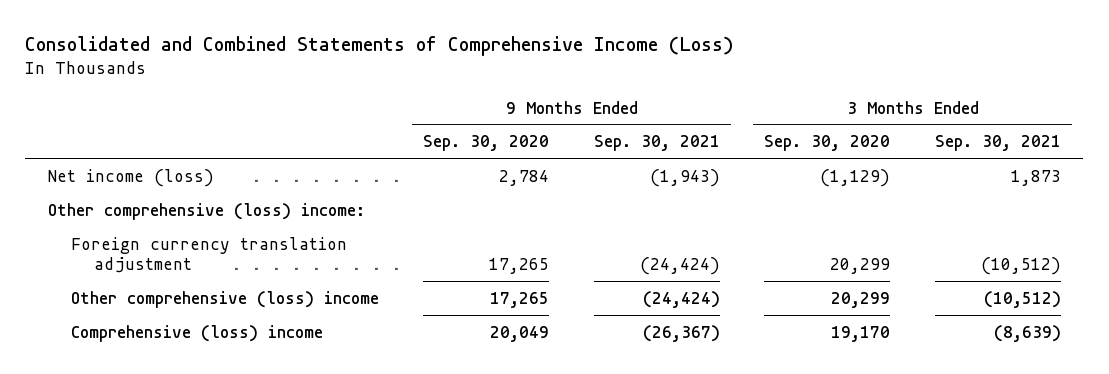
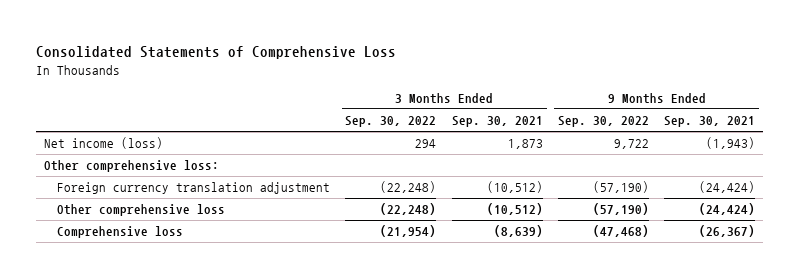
- Consolidated and Combined Statements of Comprehensive Income (Loss)
+ Consolidated Statements of Comprehensive Loss
- | 9 Months Ended Sep. 30, 2020 | 9 Months Ended Sep. 30, 2021 | 3 Months Ended Sep. 30, 2020 | 3 Months Ended Sep. 30, 2021
+ | 3 Months Ended Sep. 30, 2022 | 3 Months Ended Sep. 30, 2021 | 9 Months Ended Sep. 30, 2022 | 9 Months Ended Sep. 30, 2021
- Other comprehensive (loss) income:
+ Other comprehensive loss:
- Other comprehensive (loss) income | 17,265 | (24,424) | 20,299 | (10,512)
- Comprehensive (loss) income | 20,049 | (26,367) | 19,170 | (8,639)
+ Other comprehensive loss | (22,248) | (10,512) | (57,190) | (24,424)
+ Comprehensive loss | (21,954) | (8,639) | (47,468) | (26,367)

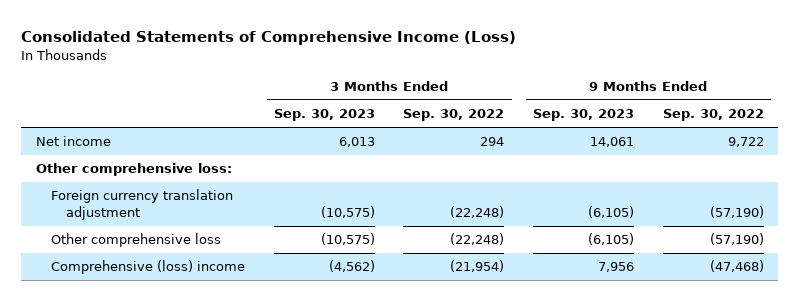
- Consolidated Statements of Comprehensive Loss
+ Consolidated Statements of Comprehensive Income (Loss)
- | 3 Months Ended Sep. 30, 2022 | 3 Months Ended Sep. 30, 2021 | 9 Months Ended Sep. 30, 2022 | 9 Months Ended Sep. 30, 2021
+ | 3 Months Ended Sep. 30, 2023 | 3 Months Ended Sep. 30, 2022 | 9 Months Ended Sep. 30, 2023 | 9 Months Ended Sep. 30, 2022
- Net income (loss) | 294 | 1,873 | 9,722 | (1,943)
+ Net income | 6,013 | 294 | 14,061 | 9,722
- Comprehensive loss | (21,954) | (8,639) | (47,468) | (26,367)
+ Comprehensive (loss) income | (4,562) | (21,954) | 7,956 | (47,468)

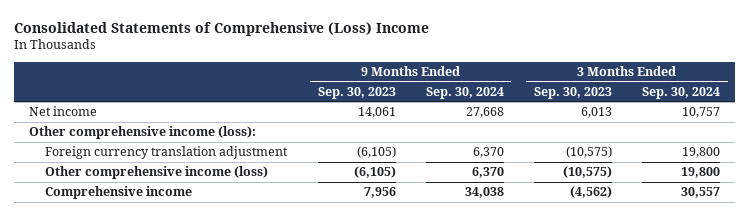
- Consolidated Statements of Comprehensive Income (Loss)
+ Consolidated Statements of Comprehensive (Loss) Income
- | 3 Months Ended Sep. 30, 2023 | 3 Months Ended Sep. 30, 2022 | 9 Months Ended Sep. 30, 2023 | 9 Months Ended Sep. 30, 2022
+ | 9 Months Ended Sep. 30, 2023 | 9 Months Ended Sep. 30, 2024 | 3 Months Ended Sep. 30, 2023 | 3 Months Ended Sep. 30, 2024
- Other comprehensive loss:
+ Other comprehensive income (loss):
- Other comprehensive loss | (10,575) | (22,248) | (6,105) | (57,190)
- Comprehensive (loss) income | (4,562) | (21,954) | 7,956 | (47,468)
+ Other comprehensive income (loss) | (6,105) | 6,370 | (10,575) | 19,800
+ Comprehensive income | 7,956 | 34,038 | (4,562) | 30,557

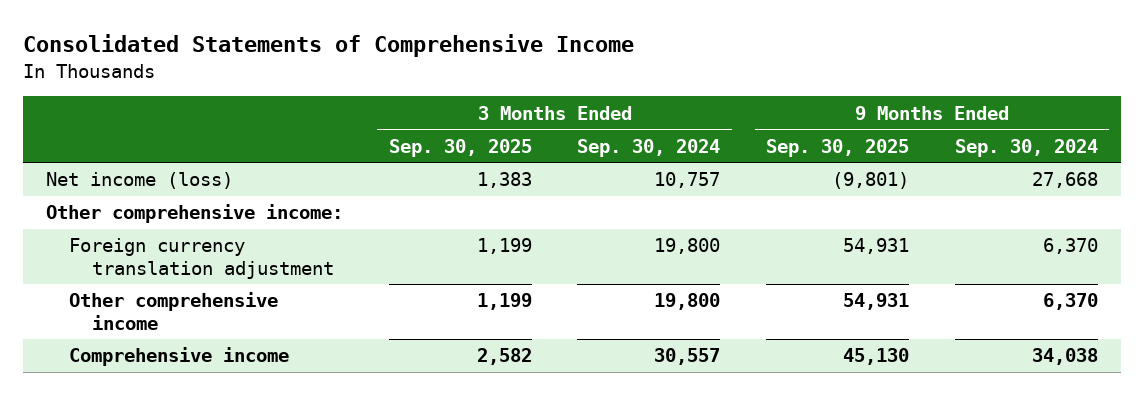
- Consolidated Statements of Comprehensive (Loss) Income
+ Consolidated Statements of Comprehensive Income
- | 9 Months Ended Sep. 30, 2023 | 9 Months Ended Sep. 30, 2024 | 3 Months Ended Sep. 30, 2023 | 3 Months Ended Sep. 30, 2024
+ | 3 Months Ended Sep. 30, 2025 | 3 Months Ended Sep. 30, 2024 | 9 Months Ended Sep. 30, 2025 | 9 Months Ended Sep. 30, 2024
- Net income | 14,061 | 27,668 | 6,013 | 10,757
- Other comprehensive income (loss):
+ Net income (loss) | 1,383 | 10,757 | (9,801) | 27,668
+ Other comprehensive income:
- Other comprehensive income (loss) | (6,105) | 6,370 | (10,575) | 19,800
+ Other comprehensive income | 1,199 | 19,800 | 54,931 | 6,370

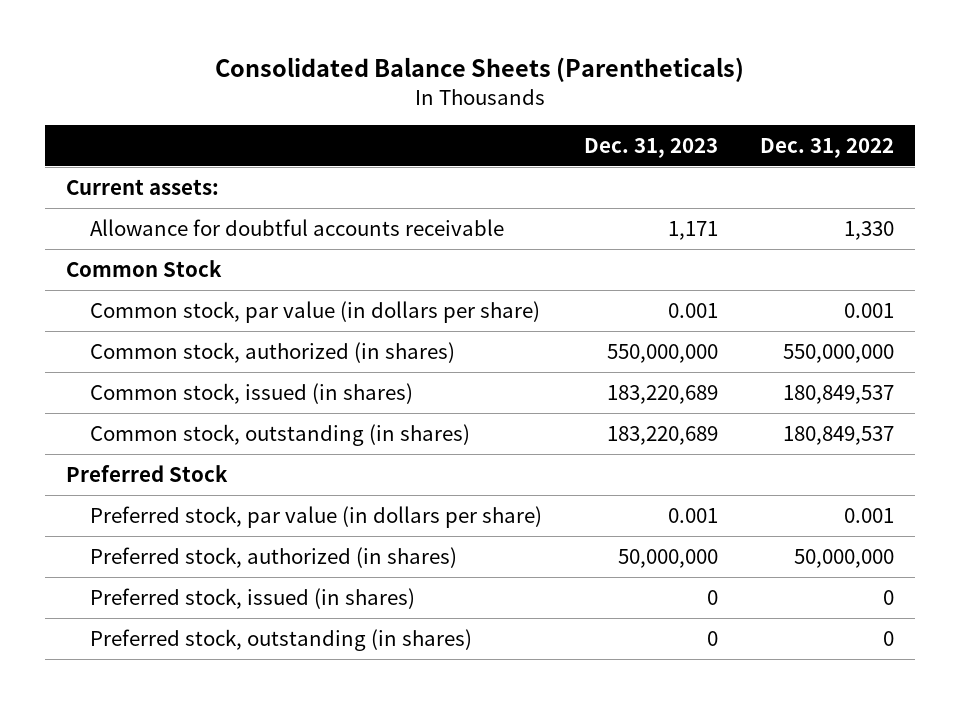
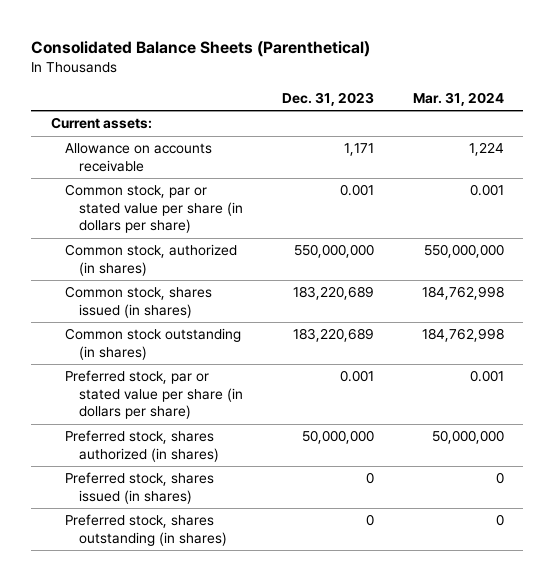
- Consolidated Balance Sheets (Parentheticals)
+ Consolidated Balance Sheets (Parenthetical)
- | Dec. 31, 2023 | Dec. 31, 2022
+ | Dec. 31, 2023 | Mar. 31, 2024
- Allowance for doubtful accounts receivable | 1,171 | 1,330
- Common Stock
- Common stock, par value (in dollars per share) | 0.001 | 0.001
+ Allowance on accounts receivable | 1,171 | 1,224
+ Common stock, par or stated value per share (in dollars per share) | 0.001 | 0.001
- Common stock, issued (in shares) | 183,220,689 | 180,849,537
- Common stock, outstanding (in shares) | 183,220,689 | 180,849,537
- Preferred Stock
- Preferred stock, par value (in dollars per share) | 0.001 | 0.001
- Preferred stock, authorized (in shares) | 50,000,000 | 50,000,000
- Preferred stock, issued (in shares) | 0 | 0
- Preferred stock, outstanding (in shares) | 0 | 0
+ Common stock, shares issued (in shares) | 183,220,689 | 184,762,998
+ Common stock outstanding (in shares) | 183,220,689 | 184,762,998
+ Preferred stock, par or stated value per share (in dollars per share) | 0.001 | 0.001
+ Preferred stock, shares authorized (in shares) | 50,000,000 | 50,000,000
+ Preferred stock, shares issued (in shares) | 0 | 0
+ Preferred stock, shares outstanding (in shares) | 0 | 0

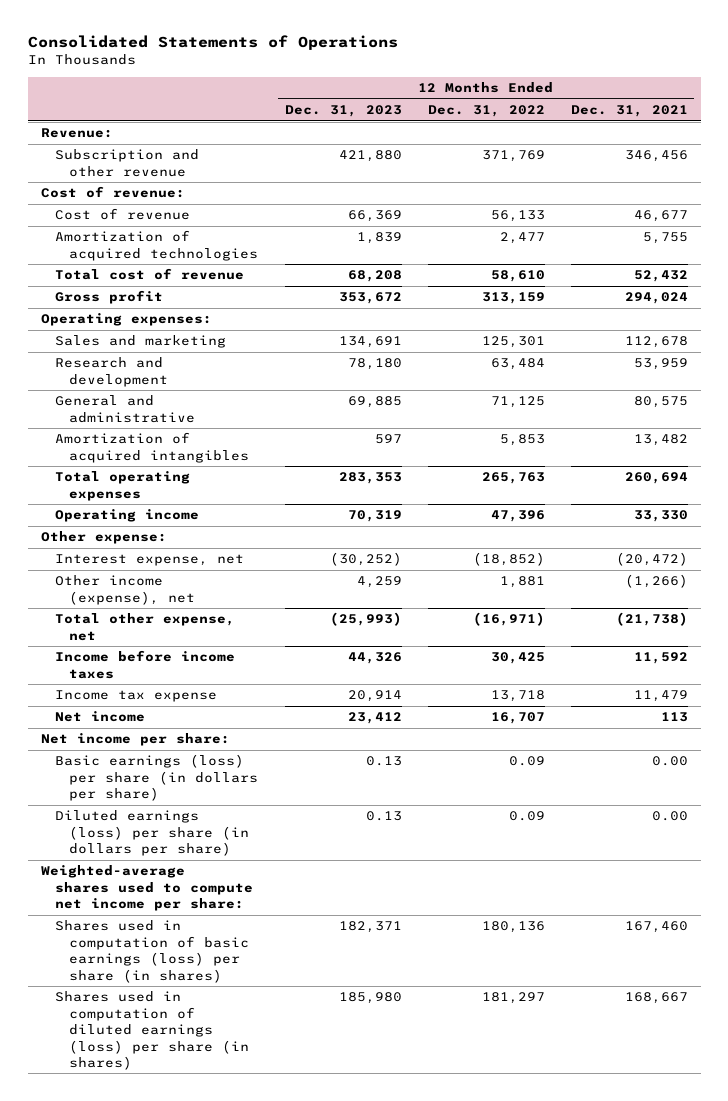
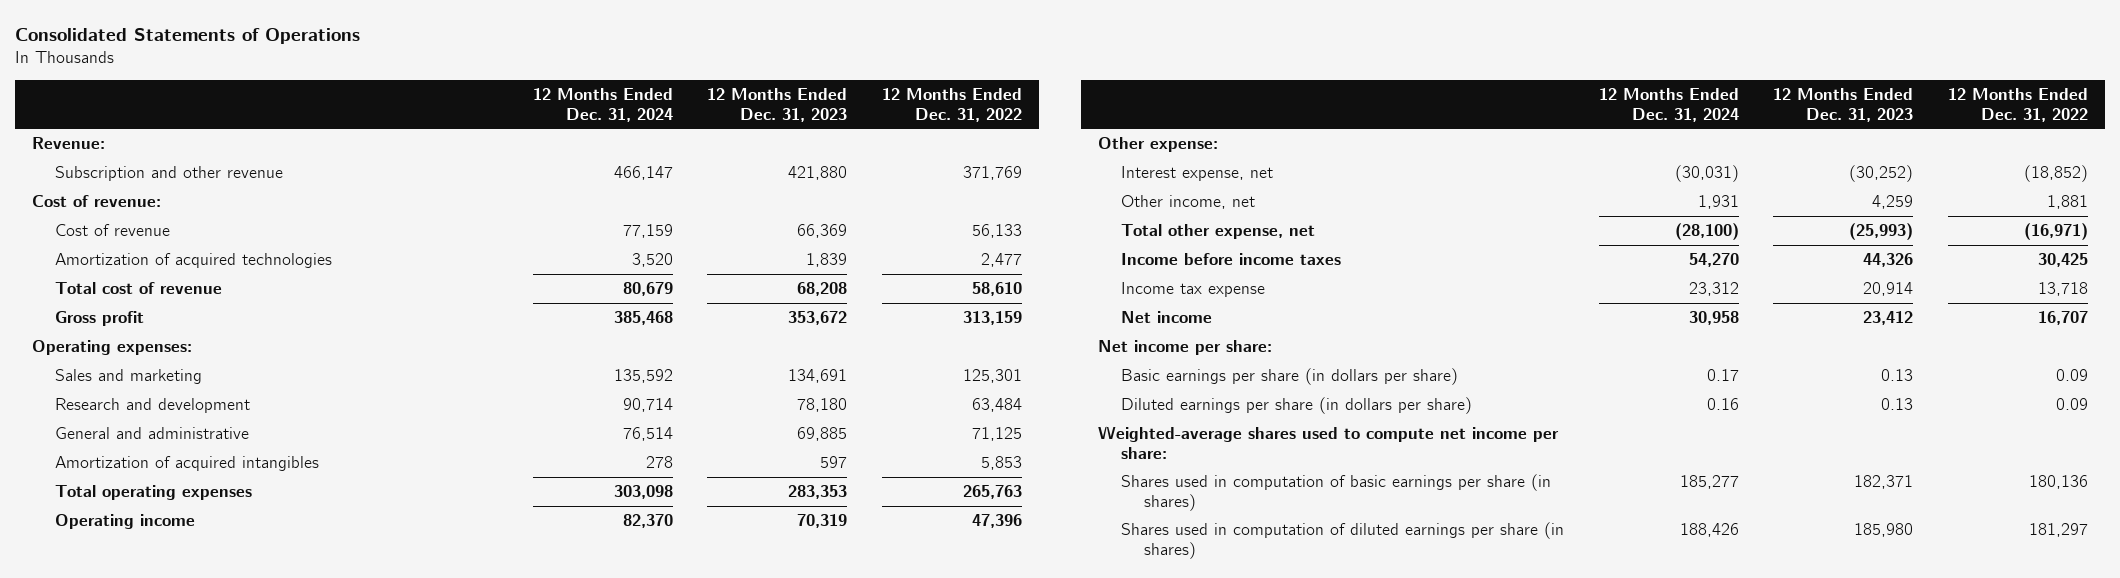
- | 12 Months Ended Dec. 31, 2023 | 12 Months Ended Dec. 31, 2022 | 12 Months Ended Dec. 31, 2021
+ | 12 Months Ended Dec. 31, 2024 | 12 Months Ended Dec. 31, 2023 | 12 Months Ended Dec. 31, 2022
- Other income (expense), net | 4,259 | 1,881 | (1,266)
+ Other income, net | 1,931 | 4,259 | 1,881
- Basic earnings (loss) per share (in dollars per share) | 0.13 | 0.09 | 0.00
- Diluted earnings (loss) per share (in dollars per share) | 0.13 | 0.09 | 0.00
+ Basic earnings per share (in dollars per share) | 0.17 | 0.13 | 0.09
+ Diluted earnings per share (in dollars per share) | 0.16 | 0.13 | 0.09
- Shares used in computation of basic earnings (loss) per share (in shares) | 182,371 | 180,136 | 167,460
- Shares used in computation of diluted earnings (loss) per share (in shares) | 185,980 | 181,297 | 168,667
+ Shares used in computation of basic earnings per share (in shares) | 185,277 | 182,371 | 180,136
+ Shares used in computation of diluted earnings per share (in shares) | 188,426 | 185,980 | 181,297

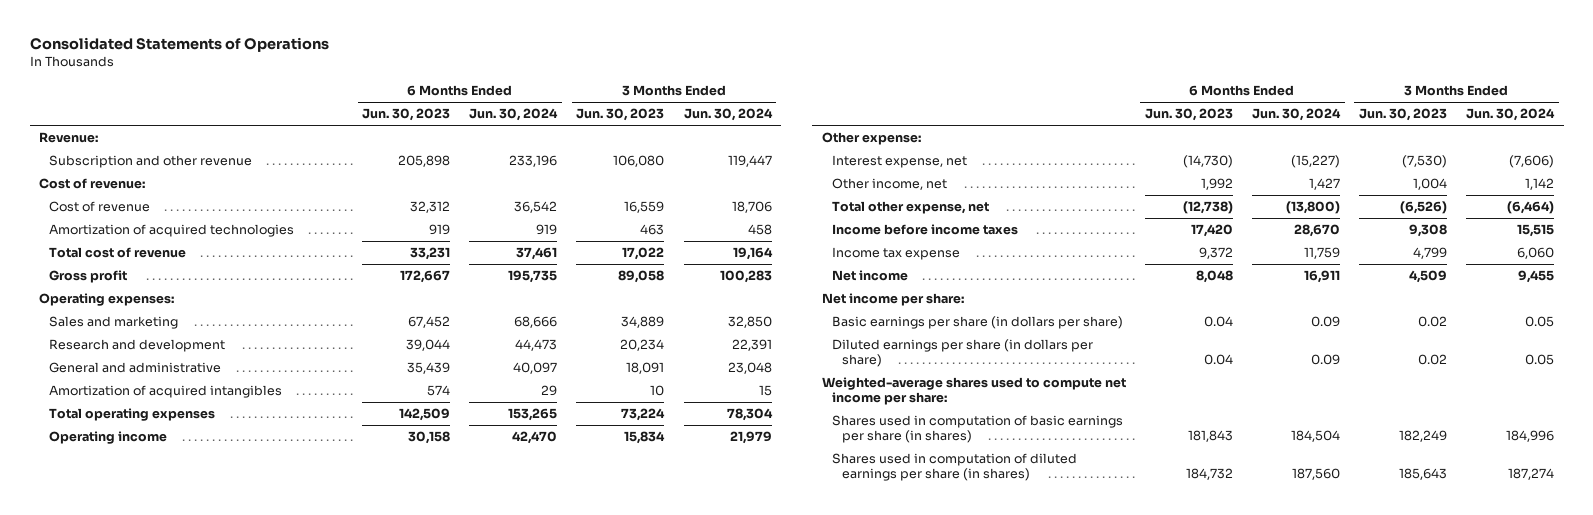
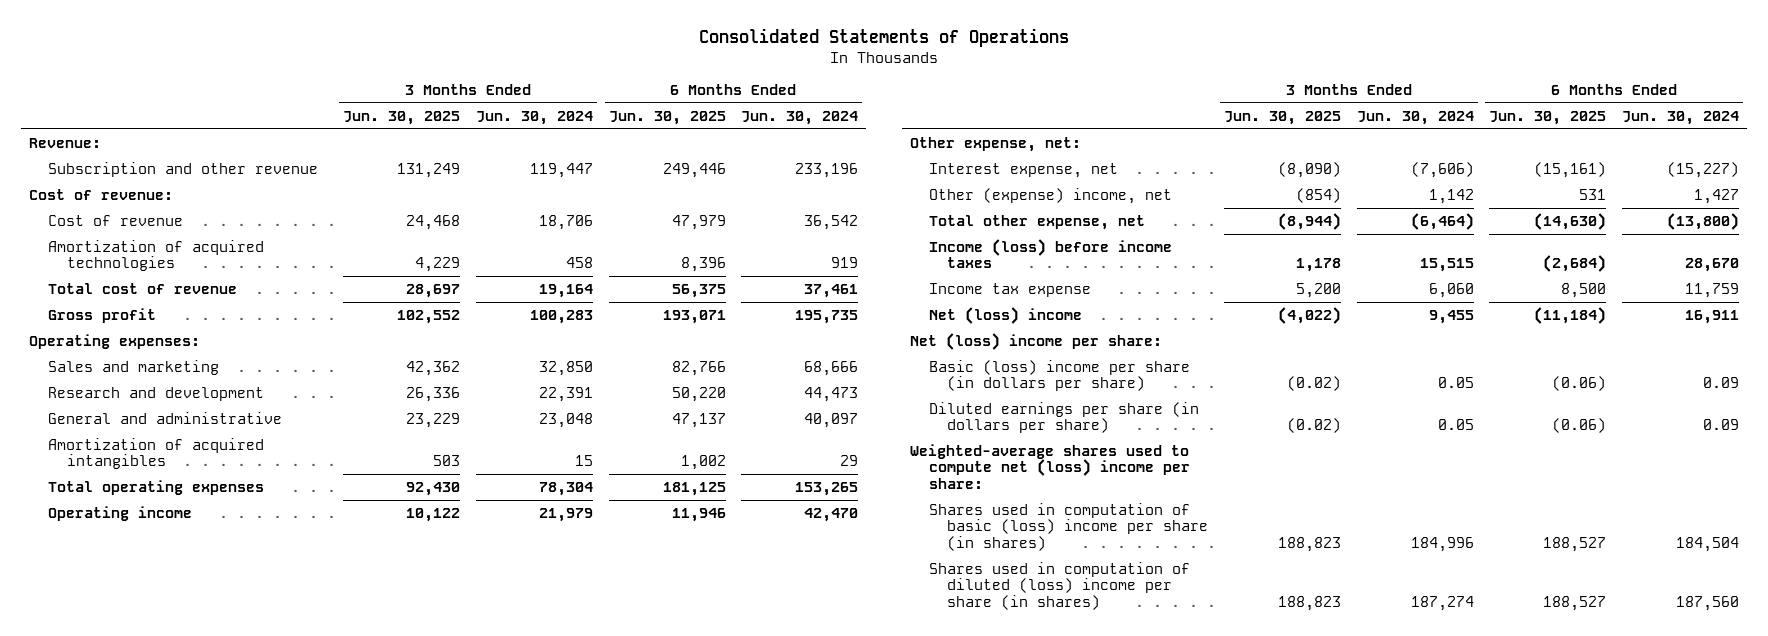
- | 6 Months Ended Jun. 30, 2023 | 6 Months Ended Jun. 30, 2024 | 3 Months Ended Jun. 30, 2023 | 3 Months Ended Jun. 30, 2024
+ | 3 Months Ended Jun. 30, 2025 | 3 Months Ended Jun. 30, 2024 | 6 Months Ended Jun. 30, 2025 | 6 Months Ended Jun. 30, 2024
- Other expense:
+ Other expense, net:
- Other income, net | 1,992 | 1,427 | 1,004 | 1,142
+ Other (expense) income, net | (854) | 1,142 | 531 | 1,427
- Income before income taxes | 17,420 | 28,670 | 9,308 | 15,515
+ Income (loss) before income taxes | 1,178 | 15,515 | (2,684) | 28,670
- Net income | 8,048 | 16,911 | 4,509 | 9,455
- Net income per share:
- Basic earnings per share (in dollars per share) | 0.04 | 0.09 | 0.02 | 0.05
+ Net (loss) income | (4,022) | 9,455 | (11,184) | 16,911
+ Net (loss) income per share:
+ Basic (loss) income per share (in dollars per share) | (0.02) | 0.05 | (0.06) | 0.09
- Weighted-average shares used to compute net income per share:
- Shares used in computation of basic earnings per share (in shares) | 181,843 | 184,504 | 182,249 | 184,996
- Shares used in computation of diluted earnings per share (in shares) | 184,732 | 187,560 | 185,643 | 187,274
+ Weighted-average shares used to compute net (loss) income per share:
+ Shares used in computation of basic (loss) income per share (in shares) | 188,823 | 184,996 | 188,527 | 184,504
+ Shares used in computation of diluted (loss) income per share (in shares) | 188,823 | 187,274 | 188,527 | 187,560

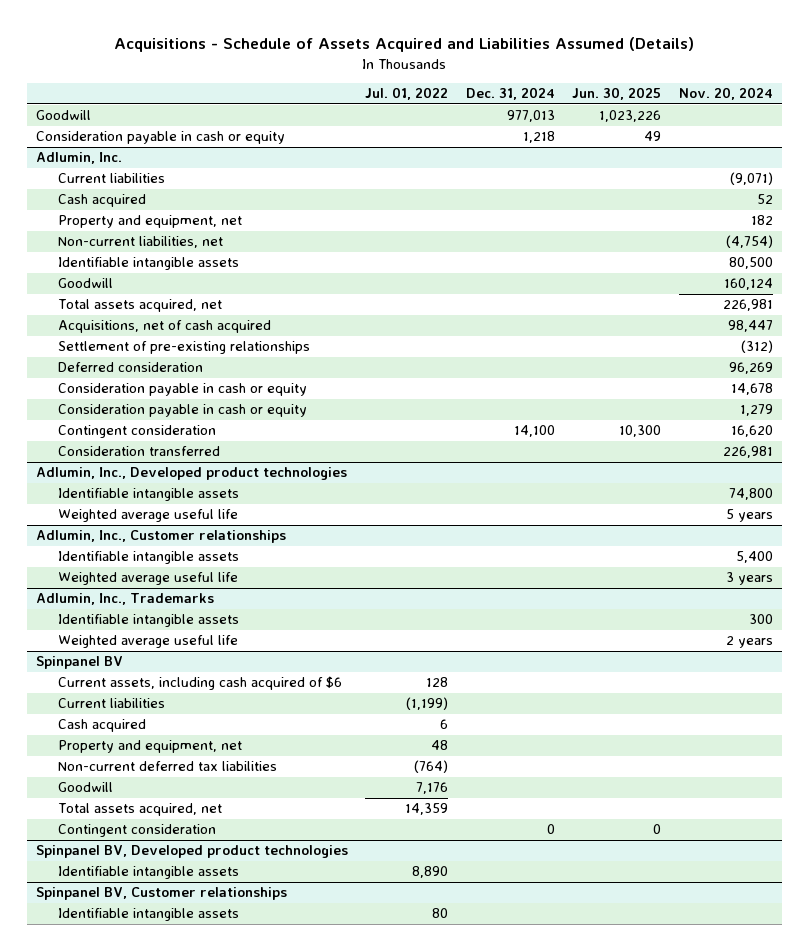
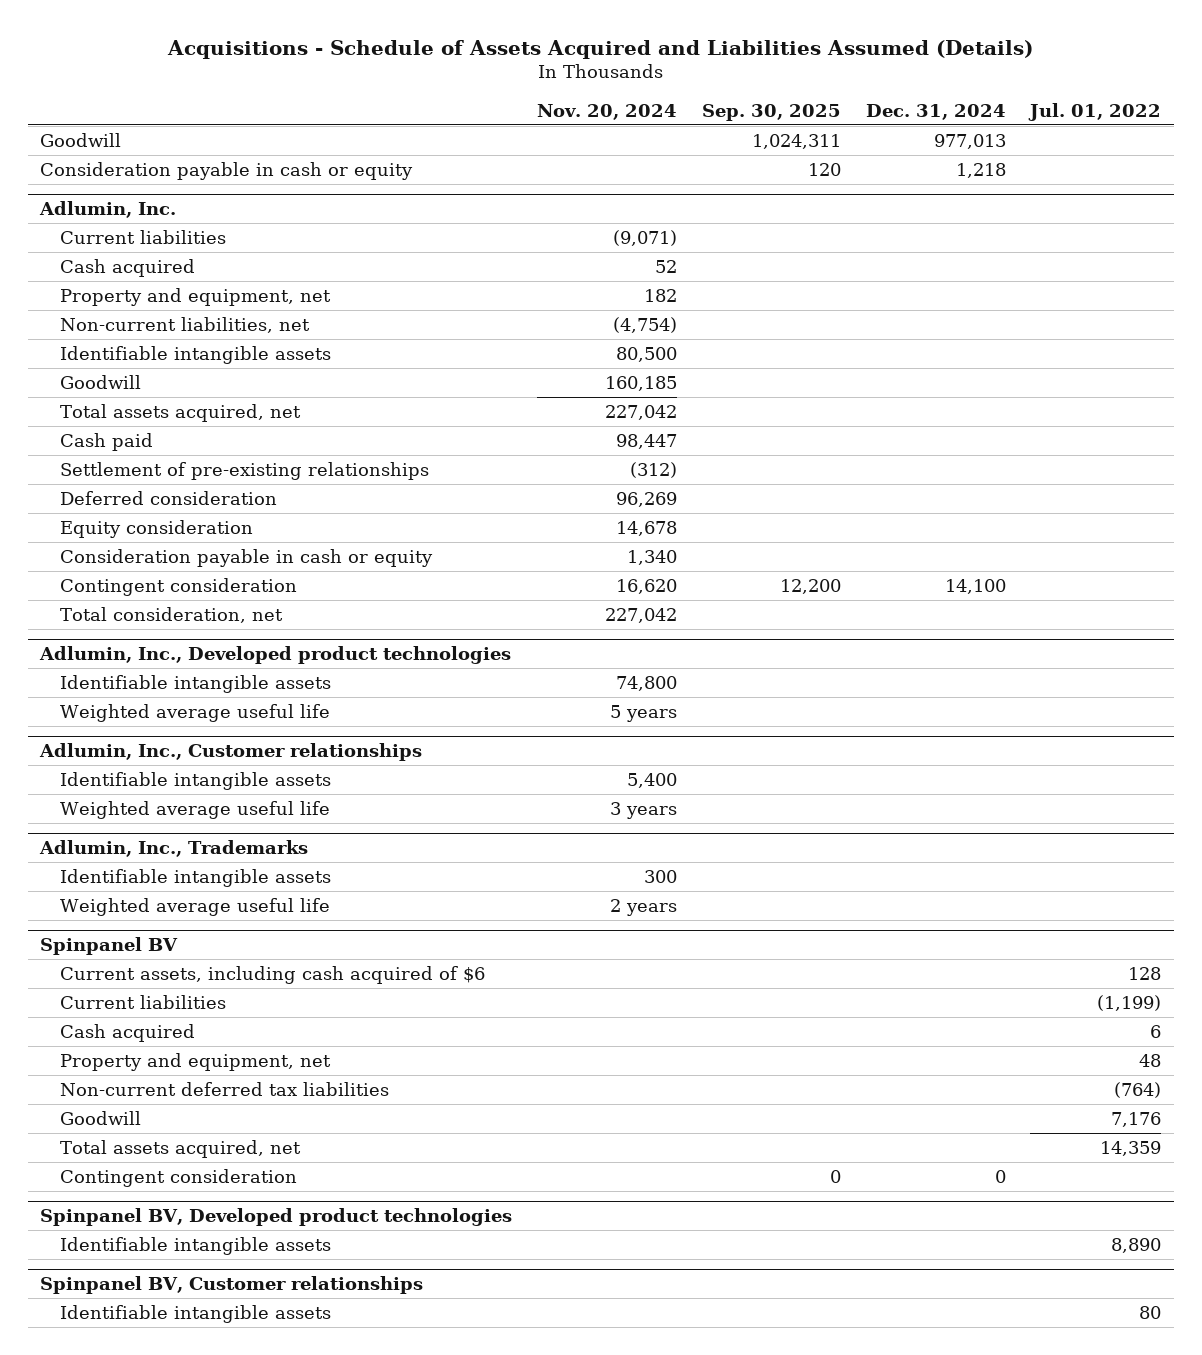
- | Jul. 01, 2022 | Dec. 31, 2024 | Jun. 30, 2025 | Nov. 20, 2024
+ | Nov. 20, 2024 | Sep. 30, 2025 | Dec. 31, 2024 | Jul. 01, 2022
@ Adlumin, Inc.
- Goodwill | | | | 160,124
- Total assets acquired, net | | | | 226,981
- Acquisitions, net of cash acquired | | | | 98,447
+ Goodwill | 160,185 | | |
+ Total assets acquired, net | 227,042 | | |
+ Cash paid | 98,447 | | |
- Consideration payable in cash or equity | | | | 14,678
- Consideration payable in cash or equity | | | | 1,279
+ Equity consideration | 14,678 | | |
+ Consideration payable in cash or equity | 1,340 | | |
- Consideration transferred | | | | 226,981
+ Total consideration, net | 227,042 | | |

